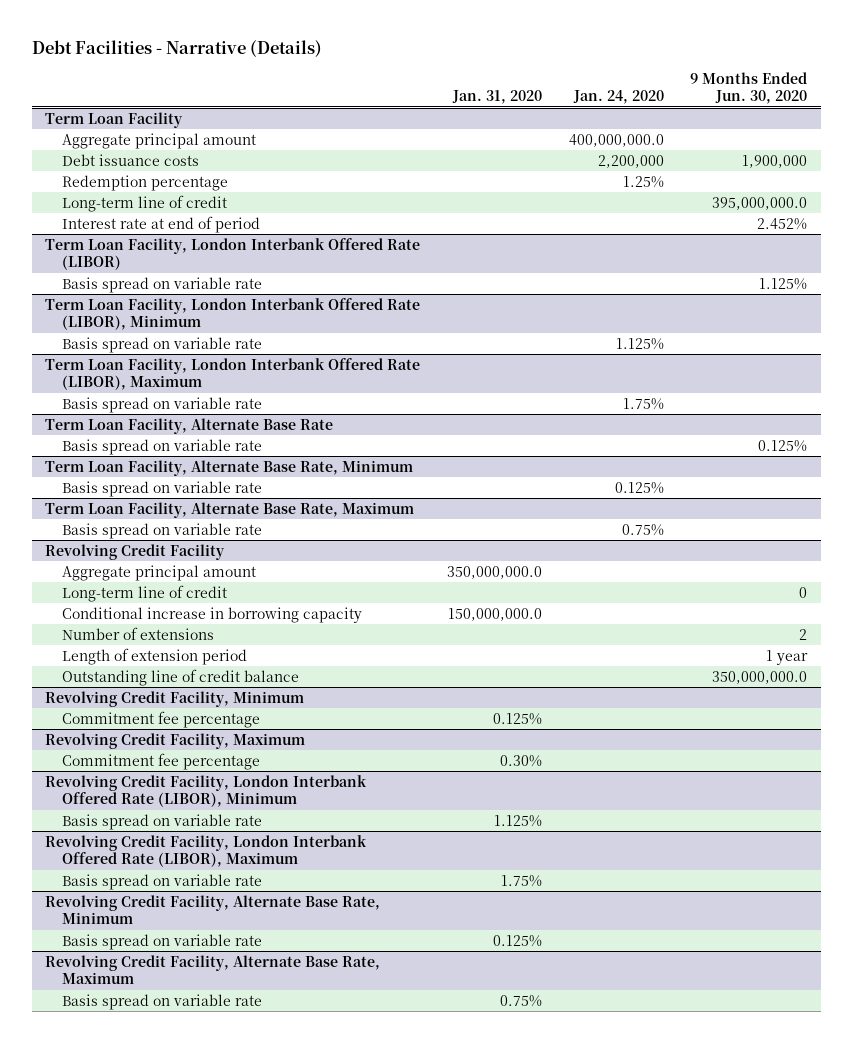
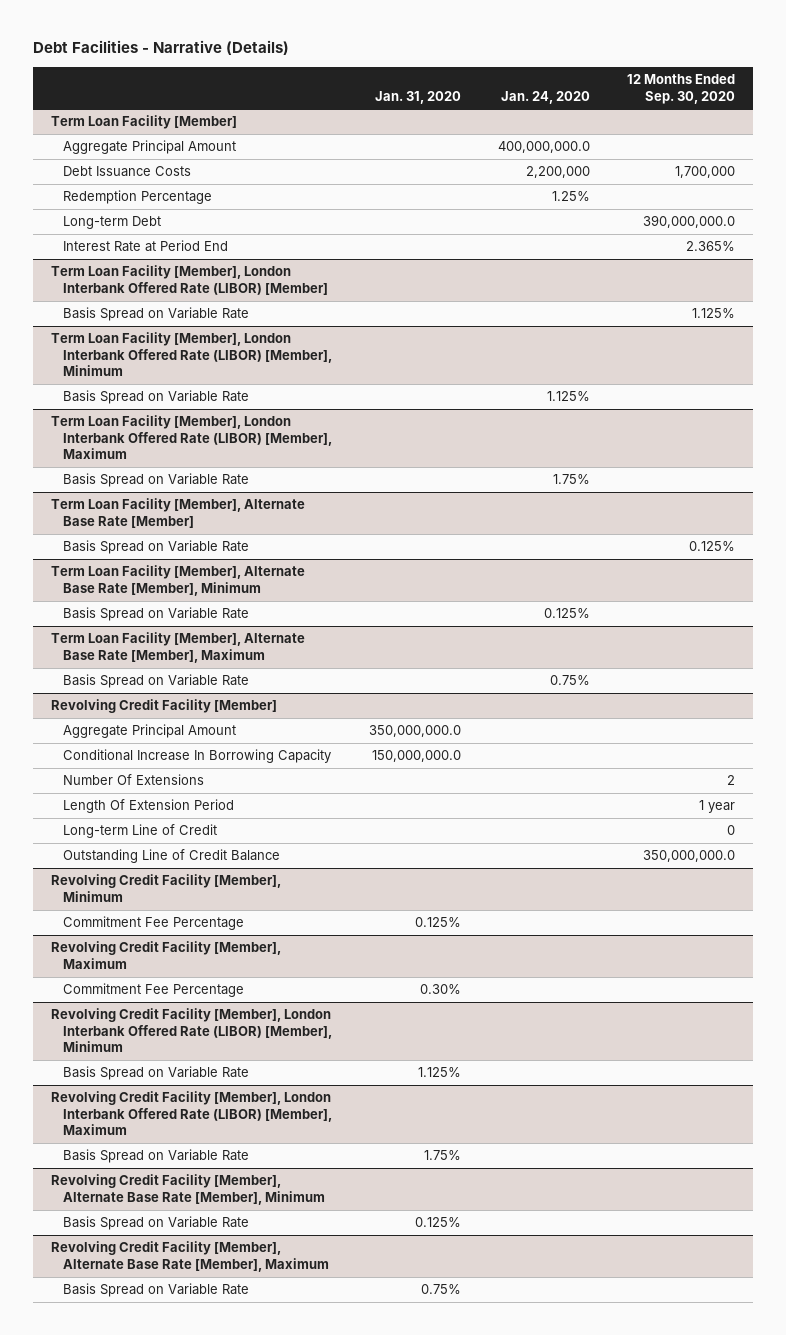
- | Jan. 31, 2020 | Jan. 24, 2020 | 9 Months Ended Jun. 30, 2020
+ | Jan. 31, 2020 | Jan. 24, 2020 | 12 Months Ended Sep. 30, 2020
- Term Loan Facility
- Aggregate principal amount | | 400,000,000.0 |
- Debt issuance costs | | 2,200,000 | 1,900,000
- Redemption percentage | | 1.25% |
- Long-term line of credit | | | 395,000,000.0
- Interest rate at end of period | | | 2.452%
- Term Loan Facility, London Interbank Offered Rate (LIBOR)
- Basis spread on variable rate | | | 1.125%
- Term Loan Facility, London Interbank Offered Rate (LIBOR), Minimum
- Basis spread on variable rate | | 1.125% |
- Term Loan Facility, London Interbank Offered Rate (LIBOR), Maximum
- Basis spread on variable rate | | 1.75% |
- Term Loan Facility, Alternate Base Rate
- Basis spread on variable rate | | | 0.125%
- Term Loan Facility, Alternate Base Rate, Minimum
- Basis spread on variable rate | | 0.125% |
- Term Loan Facility, Alternate Base Rate, Maximum
- Basis spread on variable rate | | 0.75% |
- Revolving Credit Facility
- Aggregate principal amount | 350,000,000.0 | |
- Long-term line of credit | | | 0
- Conditional increase in borrowing capacity | 150,000,000.0 | |
- Number of extensions | | | 2
- Length of extension period | | | 1 year
- Outstanding line of credit balance | | | 350,000,000.0
- Revolving Credit Facility, Minimum
- Commitment fee percentage | 0.125% | |
- Revolving Credit Facility, Maximum
- Commitment fee percentage | 0.30% | |
- Revolving Credit Facility, London Interbank Offered Rate (LIBOR), Minimum
- Basis spread on variable rate | 1.125% | |
- Revolving Credit Facility, London Interbank Offered Rate (LIBOR), Maximum
- Basis spread on variable rate | 1.75% | |
- Revolving Credit Facility, Alternate Base Rate, Minimum
- Basis spread on variable rate | 0.125% | |
- Revolving Credit Facility, Alternate Base Rate, Maximum
- Basis spread on variable rate | 0.75% | |
+ Term Loan Facility [Member]
+ Aggregate Principal Amount | | 400,000,000.0 |
+ Debt Issuance Costs | | 2,200,000 | 1,700,000
+ Redemption Percentage | | 1.25% |
+ Long-term Debt | | | 390,000,000.0
+ Interest Rate at Period End | | | 2.365%
+ Term Loan Facility [Member], London Interbank Offered Rate (LIBOR) [Member]
+ Basis Spread on Variable Rate | | | 1.125%
+ Term Loan Facility [Member], London Interbank Offered Rate (LIBOR) [Member], Minimum
+ Basis Spread on Variable Rate | | 1.125% |
+ Term Loan Facility [Member], London Interbank Offered Rate (LIBOR) [Member], Maximum
+ Basis Spread on Variable Rate | | 1.75% |
+ Term Loan Facility [Member], Alternate Base Rate [Member]
+ Basis Spread on Variable Rate | | | 0.125%
+ Term Loan Facility [Member], Alternate Base Rate [Member], Minimum
+ Basis Spread on Variable Rate | | 0.125% |
+ Term Loan Facility [Member], Alternate Base Rate [Member], Maximum
+ Basis Spread on Variable Rate | | 0.75% |
+ Revolving Credit Facility [Member]
+ Aggregate Principal Amount | 350,000,000.0 | |
+ Conditional Increase In Borrowing Capacity | 150,000,000.0 | |
+ Number Of Extensions | | | 2
+ Length Of Extension Period | | | 1 year
+ Long-term Line of Credit | | | 0
+ Outstanding Line of Credit Balance | | | 350,000,000.0
+ Revolving Credit Facility [Member], Minimum
+ Commitment Fee Percentage | 0.125% | |
+ Revolving Credit Facility [Member], Maximum
+ Commitment Fee Percentage | 0.30% | |
+ Revolving Credit Facility [Member], London Interbank Offered Rate (LIBOR) [Member], Minimum
+ Basis Spread on Variable Rate | 1.125% | |
+ Revolving Credit Facility [Member], London Interbank Offered Rate (LIBOR) [Member], Maximum
+ Basis Spread on Variable Rate | 1.75% | |
+ Revolving Credit Facility [Member], Alternate Base Rate [Member], Minimum
+ Basis Spread on Variable Rate | 0.125% | |
+ Revolving Credit Facility [Member], Alternate Base Rate [Member], Maximum
+ Basis Spread on Variable Rate | 0.75% | |

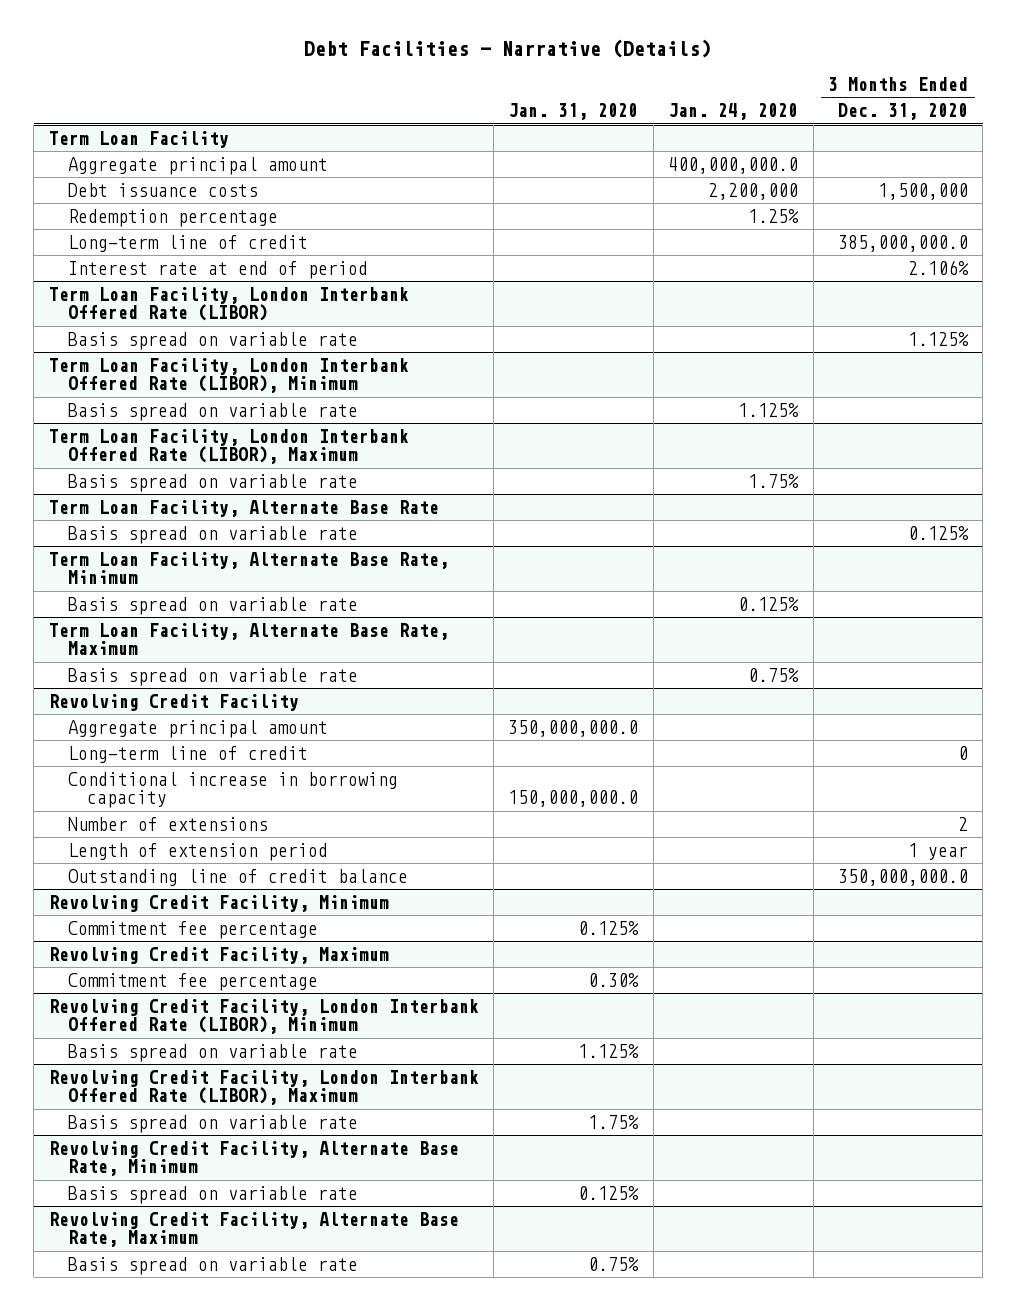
- | Jan. 31, 2020 | Jan. 24, 2020 | 12 Months Ended Sep. 30, 2020
+ | Jan. 31, 2020 | Jan. 24, 2020 | 3 Months Ended Dec. 31, 2020
- Term Loan Facility [Member]
- Aggregate Principal Amount | | 400,000,000.0 |
- Debt Issuance Costs | | 2,200,000 | 1,700,000
- Redemption Percentage | | 1.25% |
- Long-term Debt | | | 390,000,000.0
- Interest Rate at Period End | | | 2.365%
- Term Loan Facility [Member], London Interbank Offered Rate (LIBOR) [Member]
- Basis Spread on Variable Rate | | | 1.125%
- Term Loan Facility [Member], London Interbank Offered Rate (LIBOR) [Member], Minimum
- Basis Spread on Variable Rate | | 1.125% |
- Term Loan Facility [Member], London Interbank Offered Rate (LIBOR) [Member], Maximum
- Basis Spread on Variable Rate | | 1.75% |
- Term Loan Facility [Member], Alternate Base Rate [Member]
- Basis Spread on Variable Rate | | | 0.125%
- Term Loan Facility [Member], Alternate Base Rate [Member], Minimum
- Basis Spread on Variable Rate | | 0.125% |
- Term Loan Facility [Member], Alternate Base Rate [Member], Maximum
- Basis Spread on Variable Rate | | 0.75% |
- Revolving Credit Facility [Member]
- Aggregate Principal Amount | 350,000,000.0 | |
- Conditional Increase In Borrowing Capacity | 150,000,000.0 | |
- Number Of Extensions | | | 2
- Length Of Extension Period | | | 1 year
- Long-term Line of Credit | | | 0
- Outstanding Line of Credit Balance | | | 350,000,000.0
- Revolving Credit Facility [Member], Minimum
- Commitment Fee Percentage | 0.125% | |
- Revolving Credit Facility [Member], Maximum
- Commitment Fee Percentage | 0.30% | |
- Revolving Credit Facility [Member], London Interbank Offered Rate (LIBOR) [Member], Minimum
- Basis Spread on Variable Rate | 1.125% | |
- Revolving Credit Facility [Member], London Interbank Offered Rate (LIBOR) [Member], Maximum
- Basis Spread on Variable Rate | 1.75% | |
- Revolving Credit Facility [Member], Alternate Base Rate [Member], Minimum
- Basis Spread on Variable Rate | 0.125% | |
- Revolving Credit Facility [Member], Alternate Base Rate [Member], Maximum
- Basis Spread on Variable Rate | 0.75% | |
+ Term Loan Facility
+ Aggregate principal amount | | 400,000,000.0 |
+ Debt issuance costs | | 2,200,000 | 1,500,000
+ Redemption percentage | | 1.25% |
+ Long-term line of credit | | | 385,000,000.0
+ Interest rate at end of period | | | 2.106%
+ Term Loan Facility, London Interbank Offered Rate (LIBOR)
+ Basis spread on variable rate | | | 1.125%
+ Term Loan Facility, London Interbank Offered Rate (LIBOR), Minimum
+ Basis spread on variable rate | | 1.125% |
+ Term Loan Facility, London Interbank Offered Rate (LIBOR), Maximum
+ Basis spread on variable rate | | 1.75% |
+ Term Loan Facility, Alternate Base Rate
+ Basis spread on variable rate | | | 0.125%
+ Term Loan Facility, Alternate Base Rate, Minimum
+ Basis spread on variable rate | | 0.125% |
+ Term Loan Facility, Alternate Base Rate, Maximum
+ Basis spread on variable rate | | 0.75% |
+ Revolving Credit Facility
+ Aggregate principal amount | 350,000,000.0 | |
+ Long-term line of credit | | | 0
+ Conditional increase in borrowing capacity | 150,000,000.0 | |
+ Number of extensions | | | 2
+ Length of extension period | | | 1 year
+ Outstanding line of credit balance | | | 350,000,000.0
+ Revolving Credit Facility, Minimum
+ Commitment fee percentage | 0.125% | |
+ Revolving Credit Facility, Maximum
+ Commitment fee percentage | 0.30% | |
+ Revolving Credit Facility, London Interbank Offered Rate (LIBOR), Minimum
+ Basis spread on variable rate | 1.125% | |
+ Revolving Credit Facility, London Interbank Offered Rate (LIBOR), Maximum
+ Basis spread on variable rate | 1.75% | |
+ Revolving Credit Facility, Alternate Base Rate, Minimum
+ Basis spread on variable rate | 0.125% | |
+ Revolving Credit Facility, Alternate Base Rate, Maximum
+ Basis spread on variable rate | 0.75% | |

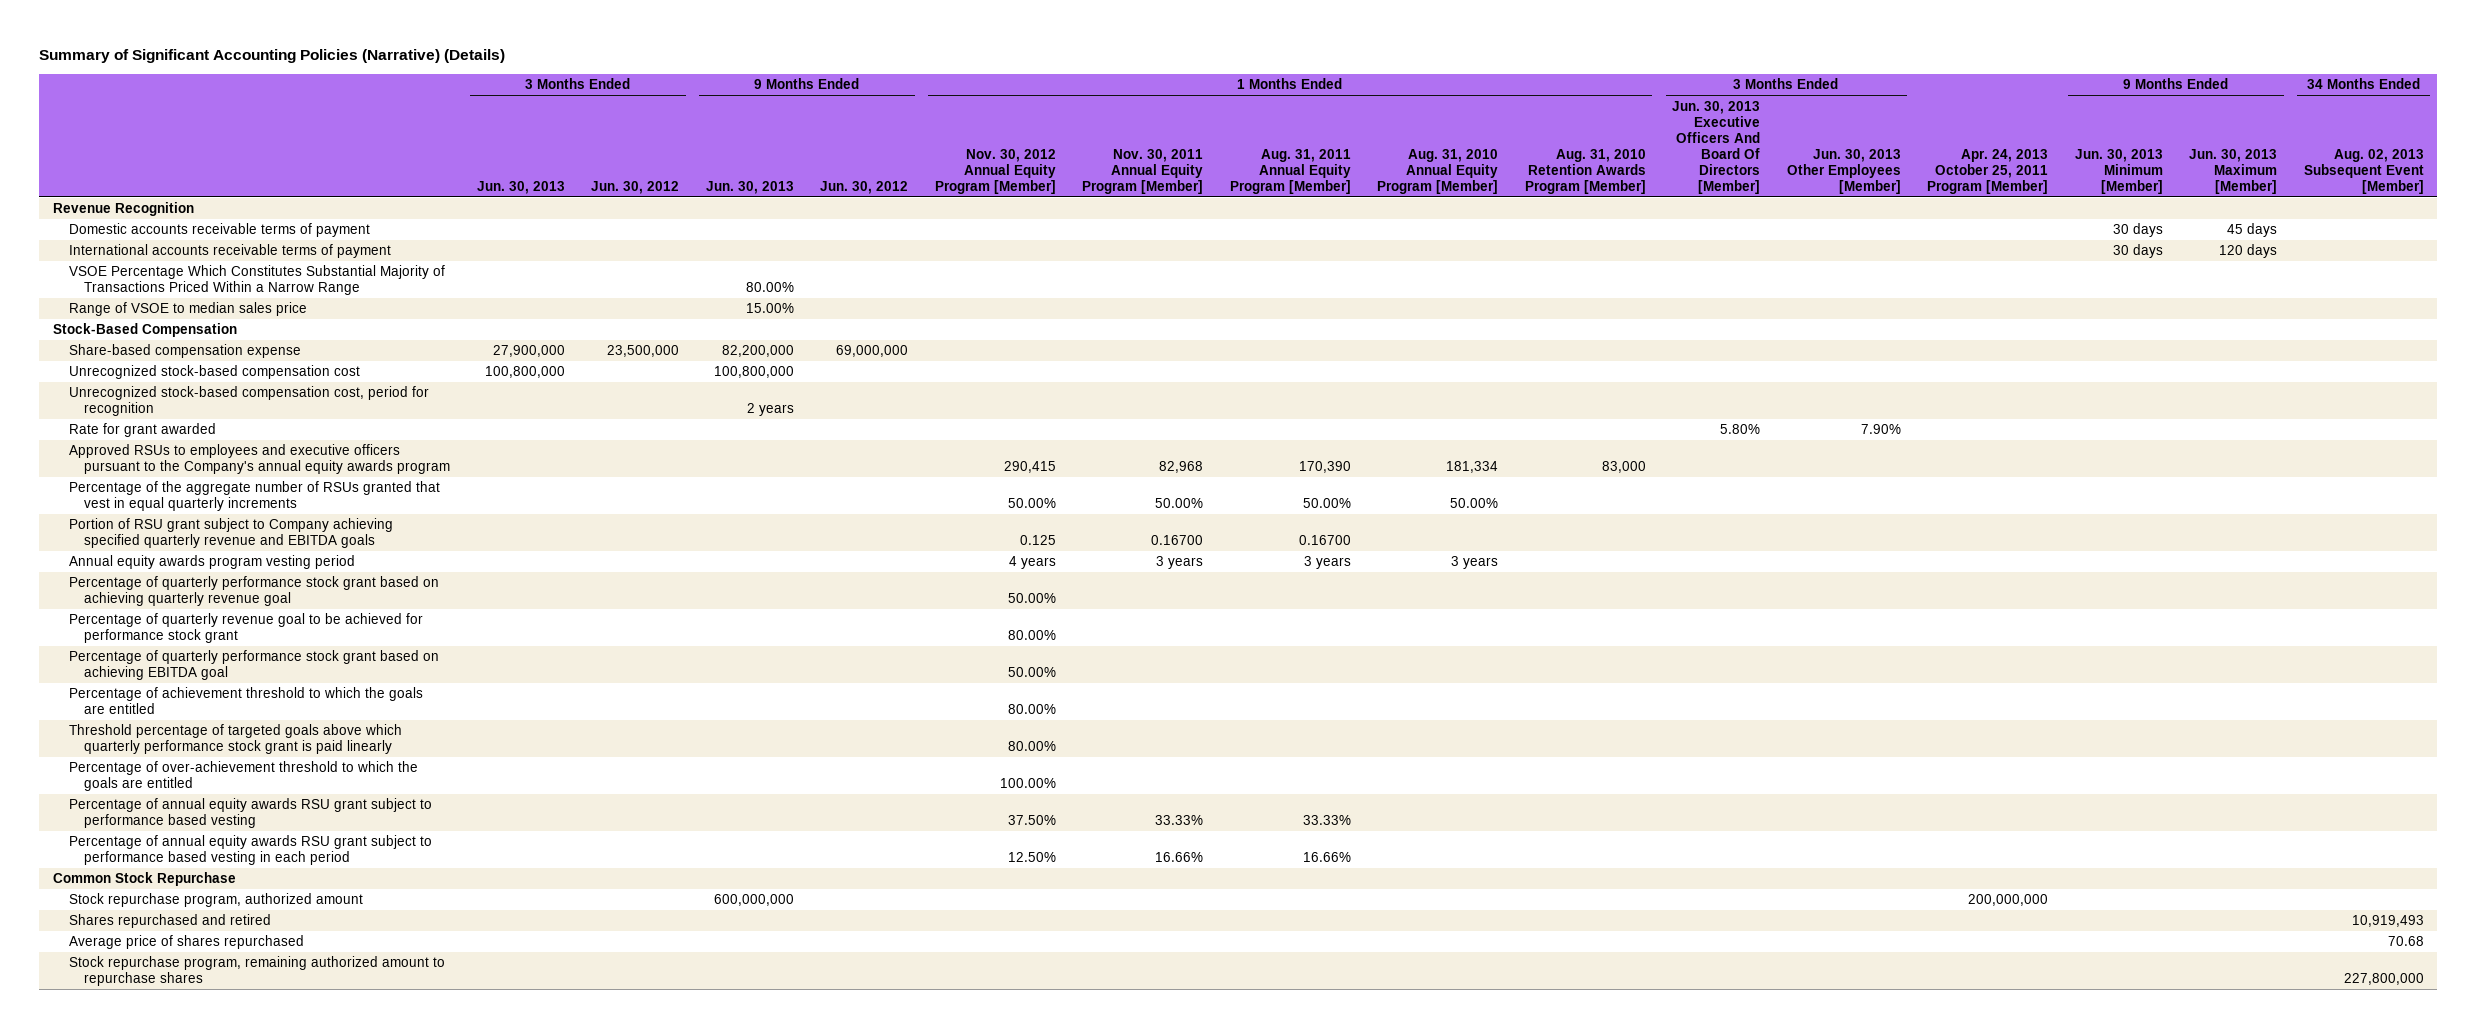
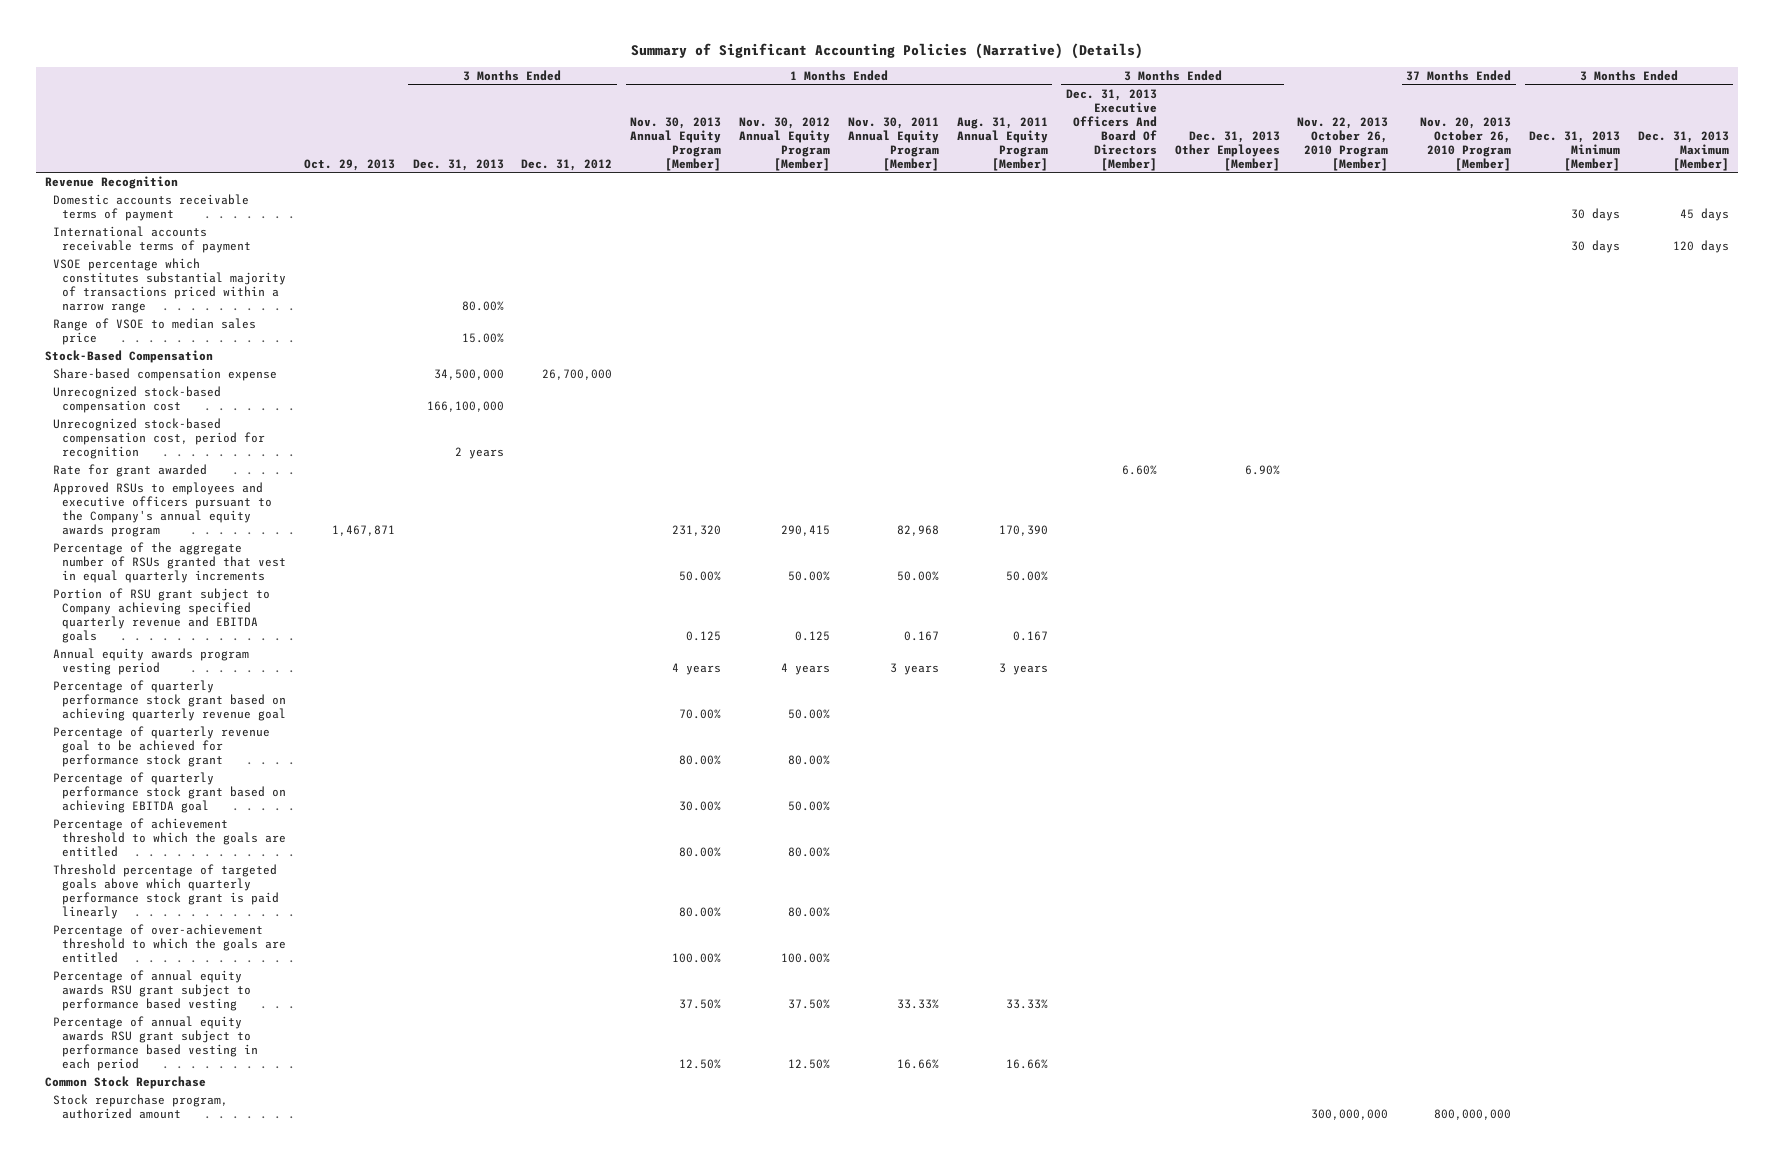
- | 3 Months Ended Jun. 30, 2013 | 3 Months Ended Jun. 30, 2012 | 9 Months Ended Jun. 30, 2013 | 9 Months Ended Jun. 30, 2012 | 1 Months Ended Nov. 30, 2012 Annual Equity Program [Member] | 1 Months Ended Nov. 30, 2011 Annual Equity Program [Member] | 1 Months Ended Aug. 31, 2011 Annual Equity Program [Member] | 1 Months Ended Aug. 31, 2010 Annual Equity Program [Member] | 1 Months Ended Aug. 31, 2010 Retention Awards Program [Member] | 3 Months Ended Jun. 30, 2013 Executive Officers And Board Of Directors [Member] | 3 Months Ended Jun. 30, 2013 Other Employees [Member] | Apr. 24, 2013 October 25, 2011 Program [Member] | 9 Months Ended Jun. 30, 2013 Minimum [Member] | 9 Months Ended Jun. 30, 2013 Maximum [Member] | 34 Months Ended Aug. 02, 2013 Subsequent Event [Member]
+ | Oct. 29, 2013 | 3 Months Ended Dec. 31, 2013 | 3 Months Ended Dec. 31, 2012 | 1 Months Ended Nov. 30, 2013 Annual Equity Program [Member] | 1 Months Ended Nov. 30, 2012 Annual Equity Program [Member] | 1 Months Ended Nov. 30, 2011 Annual Equity Program [Member] | 1 Months Ended Aug. 31, 2011 Annual Equity Program [Member] | 3 Months Ended Dec. 31, 2013 Executive Officers And Board Of Directors [Member] | 3 Months Ended Dec. 31, 2013 Other Employees [Member] | Nov. 22, 2013 October 26, 2010 Program [Member] | 37 Months Ended Nov. 20, 2013 October 26, 2010 Program [Member] | 3 Months Ended Dec. 31, 2013 Minimum [Member] | 3 Months Ended Dec. 31, 2013 Maximum [Member]
- VSOE Percentage Which Constitutes Substantial Majority of Transactions Priced Within a Narrow Range | | | 80.00% | | | | | | | | | | | |
+ VSOE percentage which constitutes substantial majority of transactions priced within a narrow range | | 80.00% | | | | | | | | | | |
- Portion of RSU grant subject to Company achieving specified quarterly revenue and EBITDA goals | | | | | 0.125 | 0.16700 | 0.16700 | | | | | | | |
+ Portion of RSU grant subject to Company achieving specified quarterly revenue and EBITDA goals | | | | 0.125 | 0.125 | 0.167 | 0.167 | | | | | |
- Shares repurchased and retired | | | | | | | | | | | | | | | 10,919,493
- Average price of shares repurchased | | | | | | | | | | | | | | | 70.68
- Stock repurchase program, remaining authorized amount to repurchase shares | | | | | | | | | | | | | | | 227,800,000

